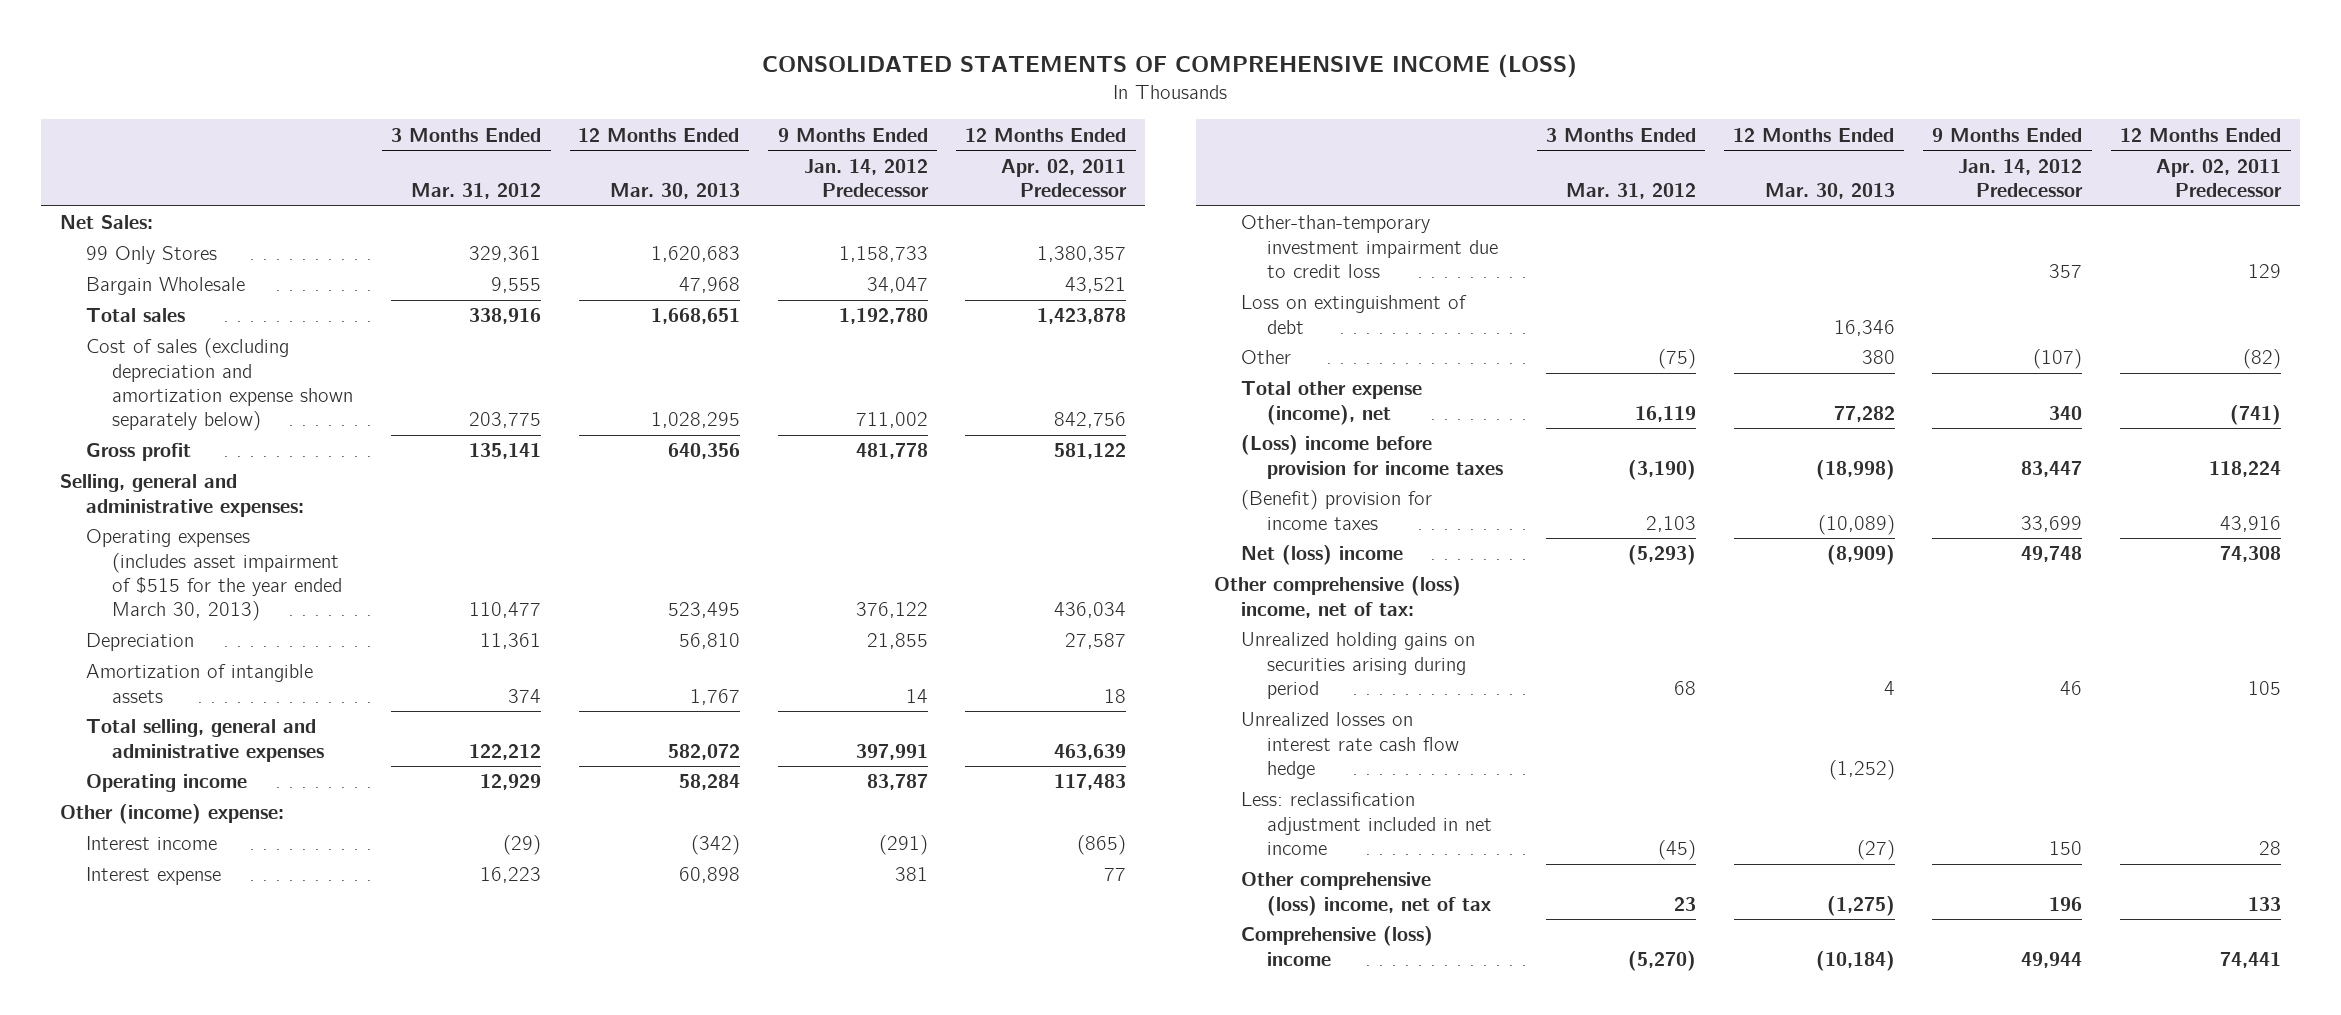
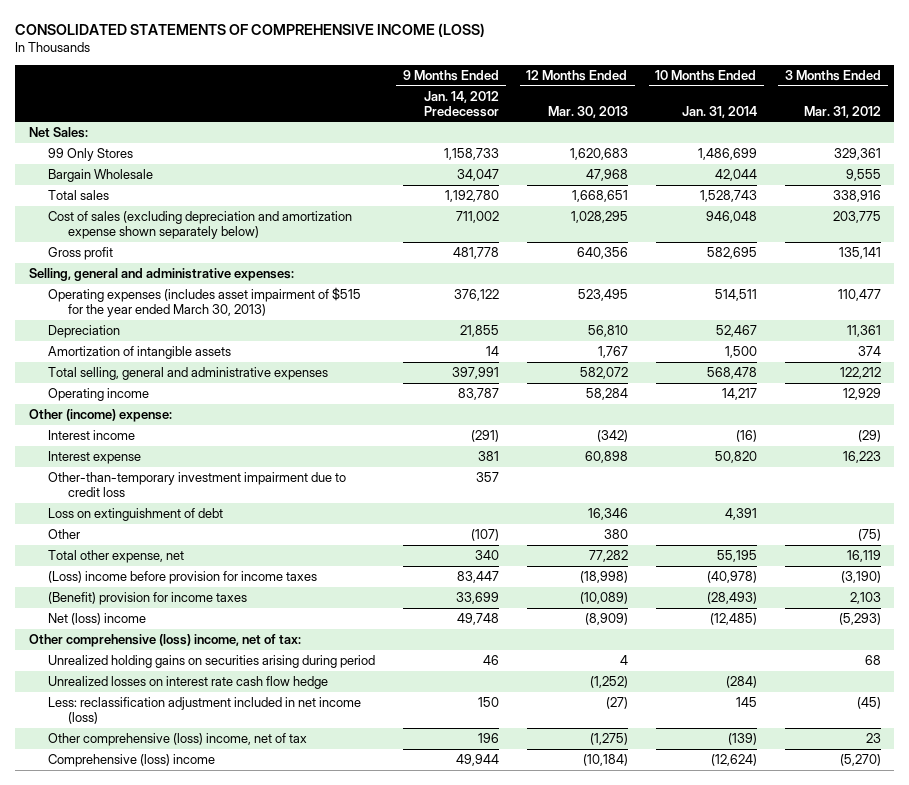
- | 3 Months Ended Mar. 31, 2012 | 12 Months Ended Mar. 30, 2013 | 9 Months Ended Jan. 14, 2012 Predecessor | 12 Months Ended Apr. 02, 2011 Predecessor
+ | 9 Months Ended Jan. 14, 2012 Predecessor | 12 Months Ended Mar. 30, 2013 | 10 Months Ended Jan. 31, 2014 | 3 Months Ended Mar. 31, 2012
- Total other expense (income), net | 16,119 | 77,282 | 340 | (741)
+ Total other expense, net | 340 | 77,282 | 55,195 | 16,119
- Less: reclassification adjustment included in net income | (45) | (27) | 150 | 28
+ Less: reclassification adjustment included in net income (loss) | 150 | (27) | 145 | (45)

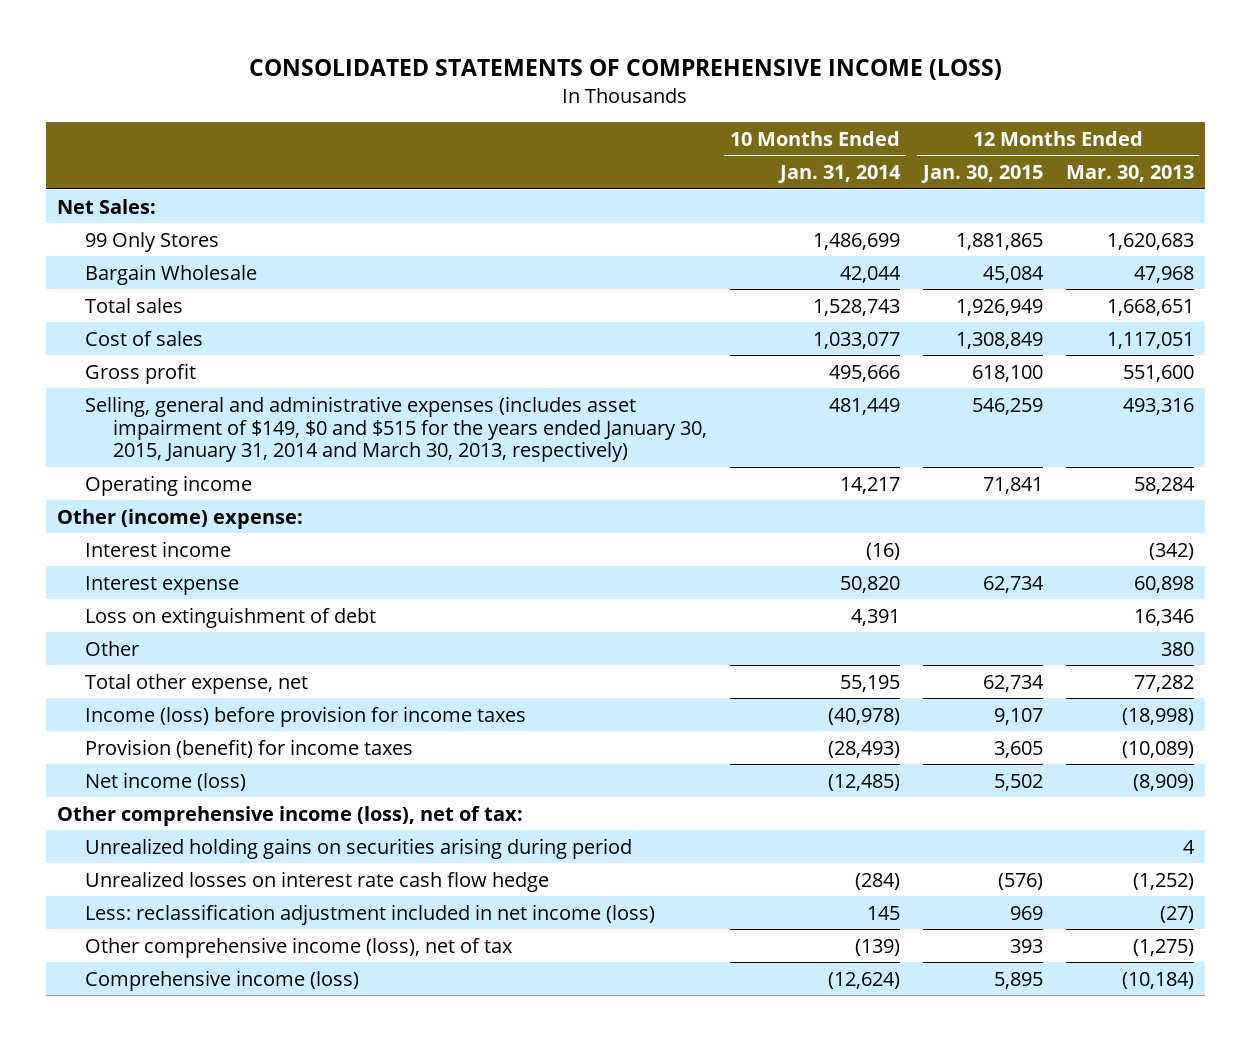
- | 9 Months Ended Jan. 14, 2012 Predecessor | 12 Months Ended Mar. 30, 2013 | 10 Months Ended Jan. 31, 2014 | 3 Months Ended Mar. 31, 2012
+ | 10 Months Ended Jan. 31, 2014 | 12 Months Ended Jan. 30, 2015 | 12 Months Ended Mar. 30, 2013
- Cost of sales (excluding depreciation and amortization expense shown separately below) | 711,002 | 1,028,295 | 946,048 | 203,775
- Gross profit | 481,778 | 640,356 | 582,695 | 135,141
- Selling, general and administrative expenses:
- Operating expenses (includes asset impairment of $515 for the year ended March 30, 2013) | 376,122 | 523,495 | 514,511 | 110,477
- Depreciation | 21,855 | 56,810 | 52,467 | 11,361
- Amortization of intangible assets | 14 | 1,767 | 1,500 | 374
- Total selling, general and administrative expenses | 397,991 | 582,072 | 568,478 | 122,212
+ Cost of sales | 1,033,077 | 1,308,849 | 1,117,051
+ Gross profit | 495,666 | 618,100 | 551,600
+ Selling, general and administrative expenses (includes asset impairment of $149, $0 and $515 for the years ended January 30, 2015, January 31, 2014 and March 30, 2013, respectively) | 481,449 | 546,259 | 493,316
- Other-than-temporary investment impairment due to credit loss | 357 | | |
- (Loss) income before provision for income taxes | 83,447 | (18,998) | (40,978) | (3,190)
- (Benefit) provision for income taxes | 33,699 | (10,089) | (28,493) | 2,103
- Net (loss) income | 49,748 | (8,909) | (12,485) | (5,293)
- Other comprehensive (loss) income, net of tax:
+ Income (loss) before provision for income taxes | (40,978) | 9,107 | (18,998)
+ Provision (benefit) for income taxes | (28,493) | 3,605 | (10,089)
+ Net income (loss) | (12,485) | 5,502 | (8,909)
+ Other comprehensive income (loss), net of tax:
- Other comprehensive (loss) income, net of tax | 196 | (1,275) | (139) | 23
- Comprehensive (loss) income | 49,944 | (10,184) | (12,624) | (5,270)
+ Other comprehensive income (loss), net of tax | (139) | 393 | (1,275)
+ Comprehensive income (loss) | (12,624) | 5,895 | (10,184)

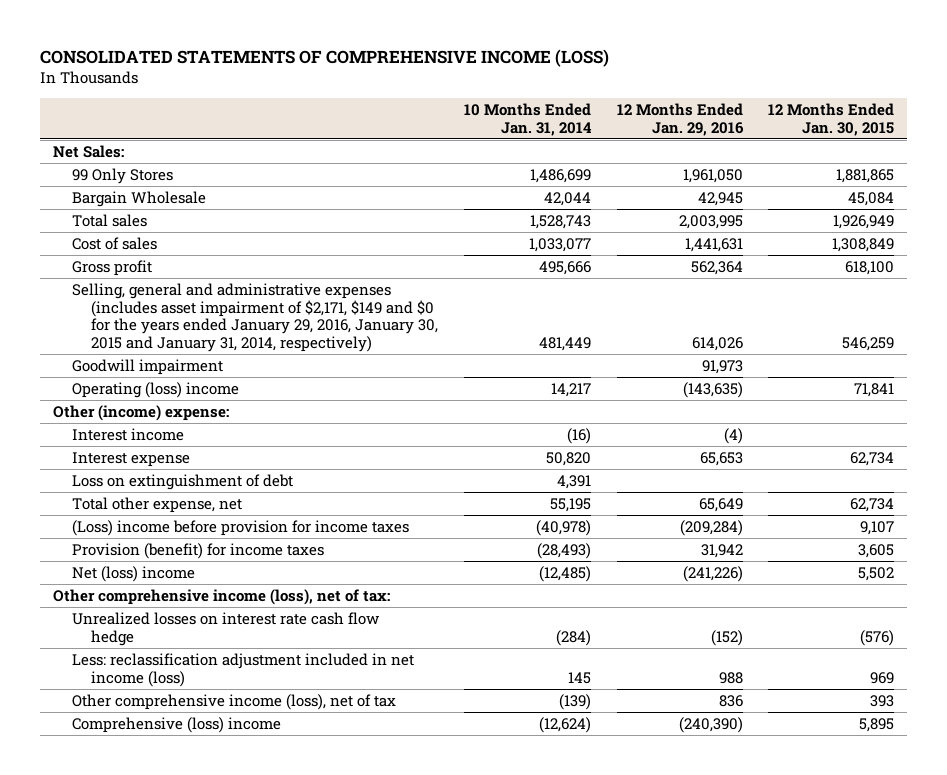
- | 10 Months Ended Jan. 31, 2014 | 12 Months Ended Jan. 30, 2015 | 12 Months Ended Mar. 30, 2013
+ | 10 Months Ended Jan. 31, 2014 | 12 Months Ended Jan. 29, 2016 | 12 Months Ended Jan. 30, 2015
- Selling, general and administrative expenses (includes asset impairment of $149, $0 and $515 for the years ended January 30, 2015, January 31, 2014 and March 30, 2013, respectively) | 481,449 | 546,259 | 493,316
- Operating income | 14,217 | 71,841 | 58,284
+ Selling, general and administrative expenses (includes asset impairment of $2,171, $149 and $0 for the years ended January 29, 2016, January 30, 2015 and January 31, 2014, respectively) | 481,449 | 614,026 | 546,259
+ Goodwill impairment | | 91,973 |
+ Operating (loss) income | 14,217 | (143,635) | 71,841
- Other | | | 380
- Income (loss) before provision for income taxes | (40,978) | 9,107 | (18,998)
+ (Loss) income before provision for income taxes | (40,978) | (209,284) | 9,107
- Net income (loss) | (12,485) | 5,502 | (8,909)
+ Net (loss) income | (12,485) | (241,226) | 5,502
- Unrealized holding gains on securities arising during period | | | 4
- Comprehensive income (loss) | (12,624) | 5,895 | (10,184)
+ Comprehensive (loss) income | (12,624) | (240,390) | 5,895

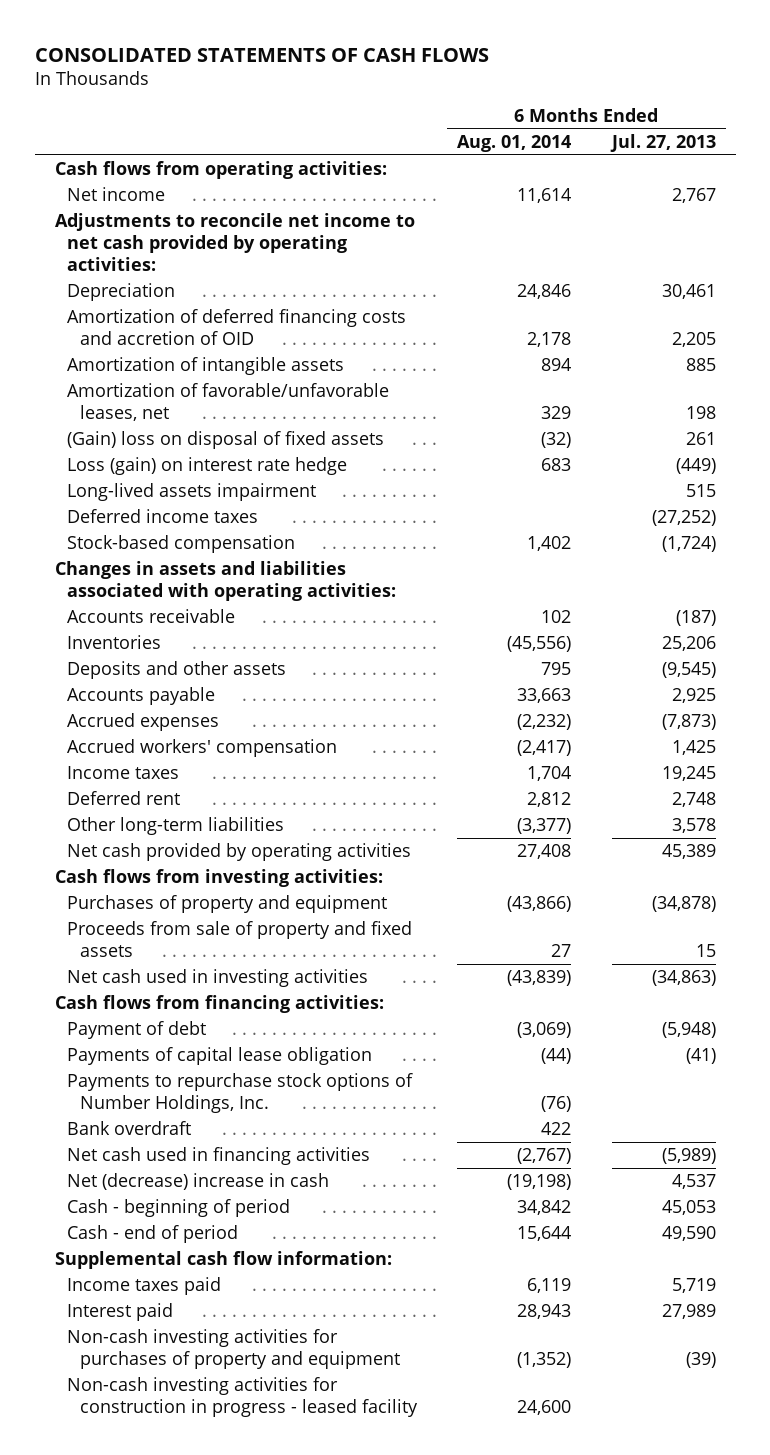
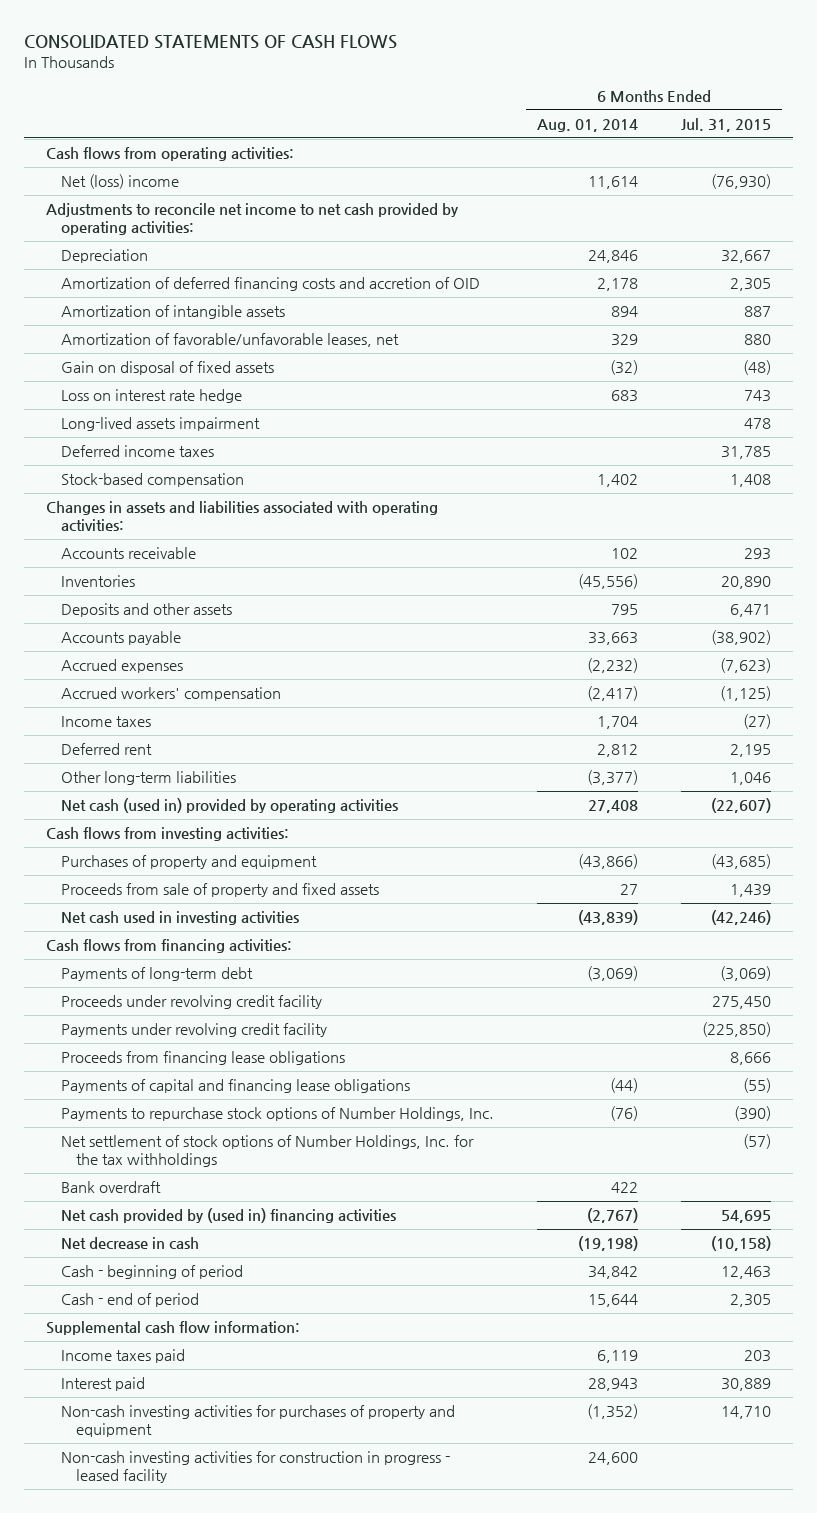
- | 6 Months Ended Aug. 01, 2014 | 6 Months Ended Jul. 27, 2013
+ | 6 Months Ended Aug. 01, 2014 | 6 Months Ended Jul. 31, 2015
- Net income | 11,614 | 2,767
+ Net (loss) income | 11,614 | (76,930)
- (Gain) loss on disposal of fixed assets | (32) | 261
- Loss (gain) on interest rate hedge | 683 | (449)
+ Gain on disposal of fixed assets | (32) | (48)
+ Loss on interest rate hedge | 683 | 743
- Net cash provided by operating activities | 27,408 | 45,389
+ Net cash (used in) provided by operating activities | 27,408 | (22,607)
- Payment of debt | (3,069) | (5,948)
- Payments of capital lease obligation | (44) | (41)
+ Payments of long-term debt | (3,069) | (3,069)
+ Proceeds under revolving credit facility | | 275,450
+ Payments under revolving credit facility | | (225,850)
+ Proceeds from financing lease obligations | | 8,666
+ Payments of capital and financing lease obligations | (44) | (55)
+ Net settlement of stock options of Number Holdings, Inc. for the tax withholdings | | (57)
- Net cash used in financing activities | (2,767) | (5,989)
- Net (decrease) increase in cash | (19,198) | 4,537
+ Net cash provided by (used in) financing activities | (2,767) | 54,695
+ Net decrease in cash | (19,198) | (10,158)

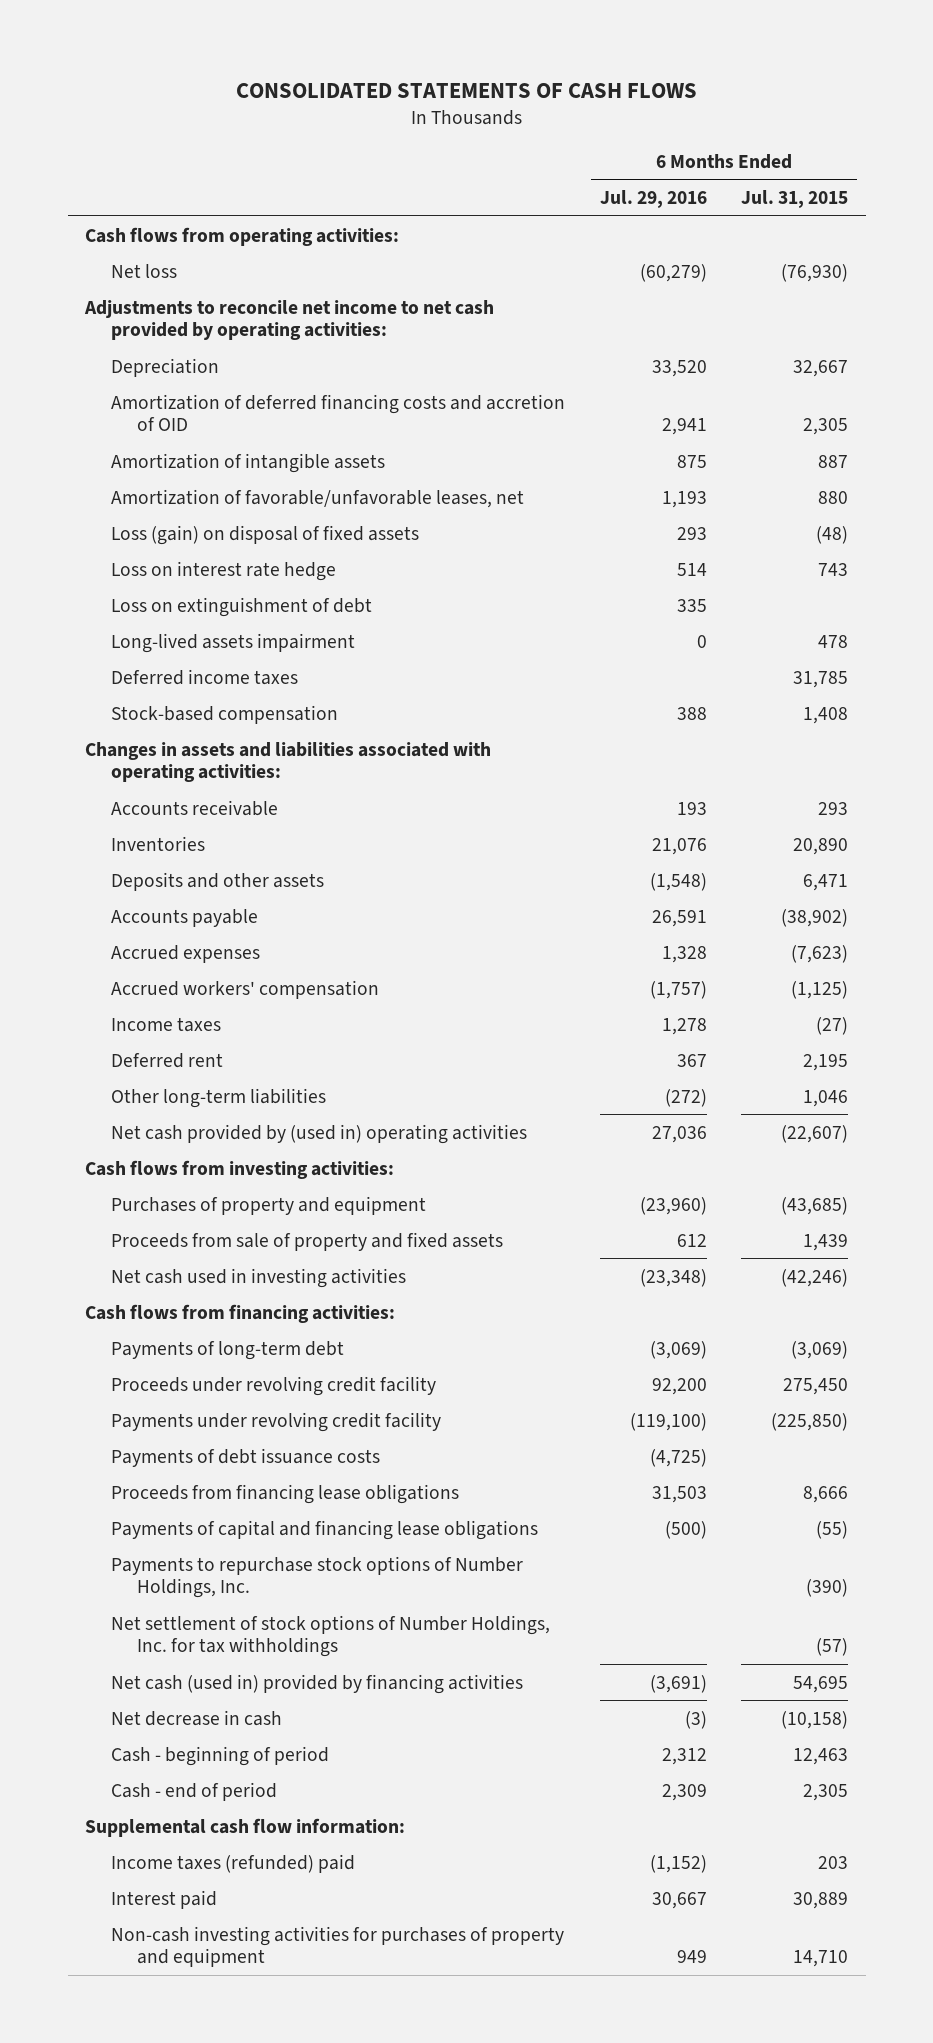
- | 6 Months Ended Aug. 01, 2014 | 6 Months Ended Jul. 31, 2015
+ | 6 Months Ended Jul. 29, 2016 | 6 Months Ended Jul. 31, 2015
- Net (loss) income | 11,614 | (76,930)
+ Net loss | (60,279) | (76,930)
- Gain on disposal of fixed assets | (32) | (48)
+ Loss (gain) on disposal of fixed assets | 293 | (48)
+ Loss on extinguishment of debt | 335 |
- Net cash (used in) provided by operating activities | 27,408 | (22,607)
+ Net cash provided by (used in) operating activities | 27,036 | (22,607)
+ Payments of debt issuance costs | (4,725) |
- Net settlement of stock options of Number Holdings, Inc. for the tax withholdings | | (57)
- Bank overdraft | 422 |
- Net cash provided by (used in) financing activities | (2,767) | 54,695
+ Net settlement of stock options of Number Holdings, Inc. for tax withholdings | | (57)
+ Net cash (used in) provided by financing activities | (3,691) | 54,695
- Income taxes paid | 6,119 | 203
+ Income taxes (refunded) paid | (1,152) | 203
- Non-cash investing activities for construction in progress - leased facility | 24,600 |

